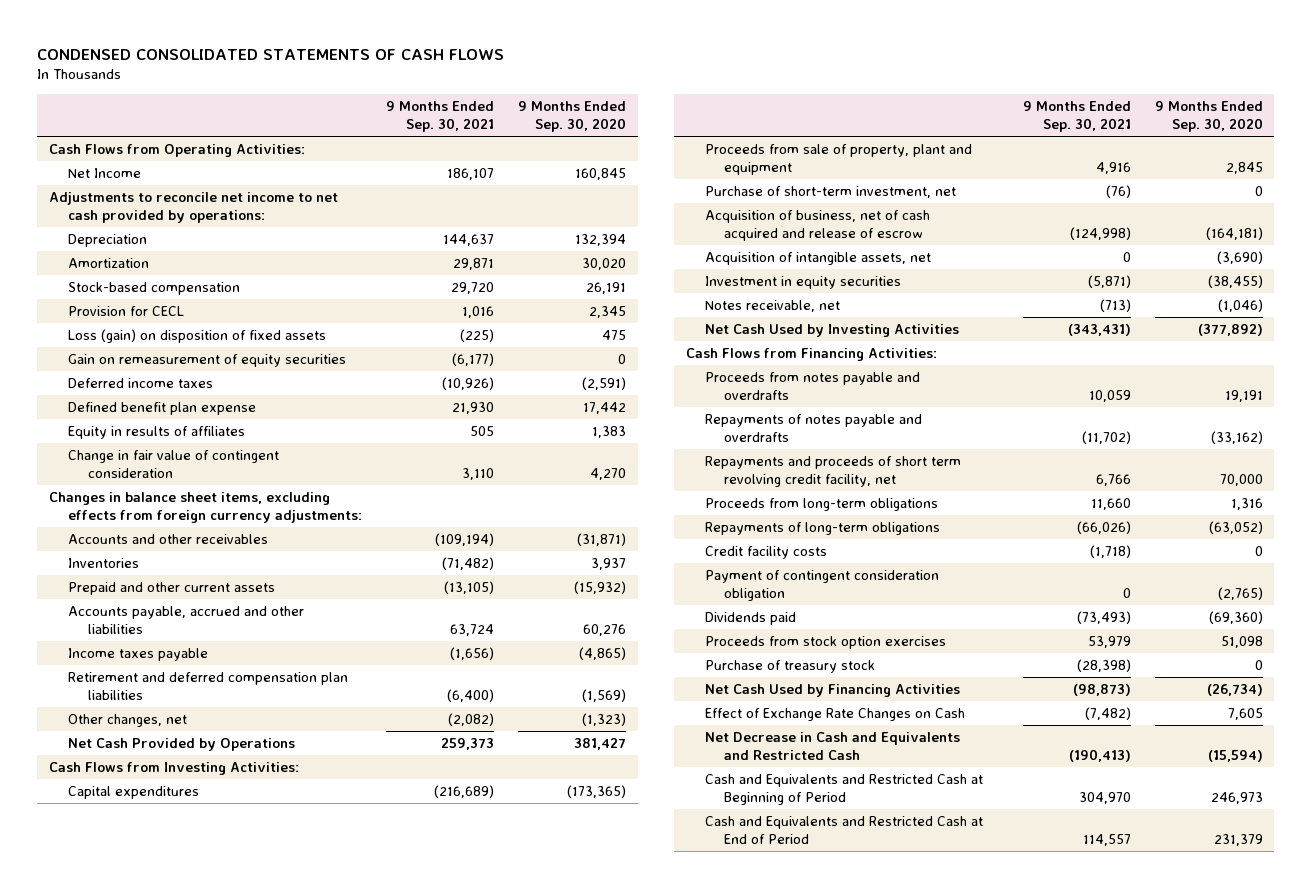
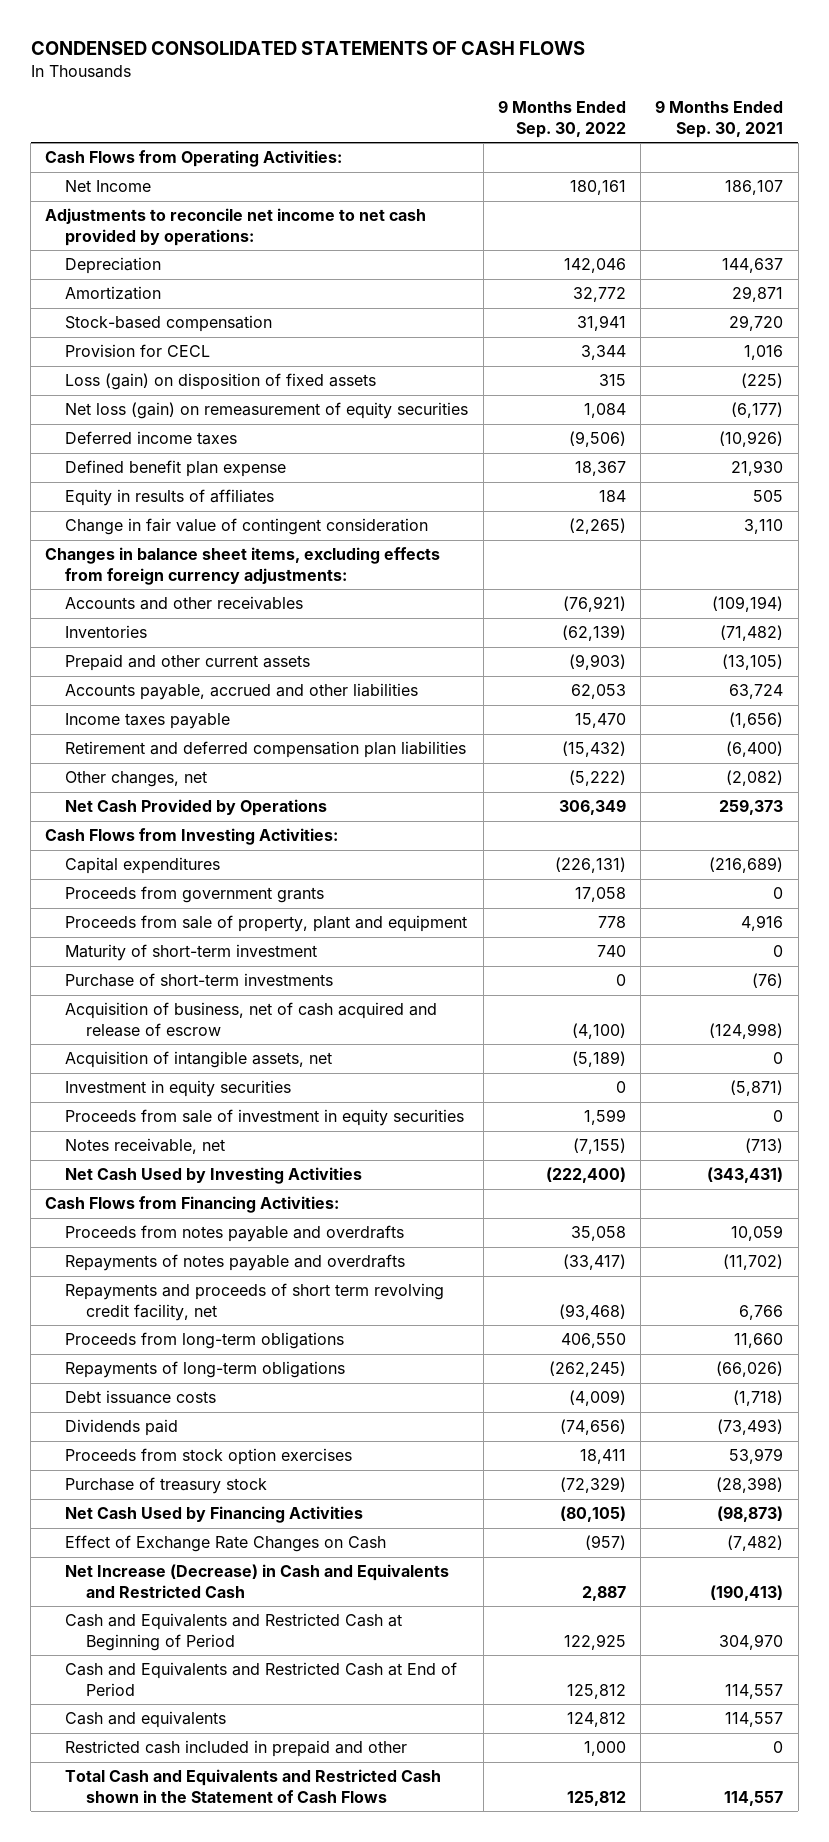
- | 9 Months Ended Sep. 30, 2021 | 9 Months Ended Sep. 30, 2020
+ | 9 Months Ended Sep. 30, 2022 | 9 Months Ended Sep. 30, 2021
- Gain on remeasurement of equity securities | (6,177) | 0
+ Net loss (gain) on remeasurement of equity securities | 1,084 | (6,177)
+ Proceeds from government grants | 17,058 | 0
- Purchase of short-term investment, net | (76) | 0
+ Maturity of short-term investment | 740 | 0
+ Purchase of short-term investments | 0 | (76)
+ Proceeds from sale of investment in equity securities | 1,599 | 0
- Credit facility costs | (1,718) | 0
- Payment of contingent consideration obligation | 0 | (2,765)
+ Debt issuance costs | (4,009) | (1,718)
- Net Decrease in Cash and Equivalents and Restricted Cash | (190,413) | (15,594)
+ Net Increase (Decrease) in Cash and Equivalents and Restricted Cash | 2,887 | (190,413)
+ Cash and equivalents | 124,812 | 114,557
+ Restricted cash included in prepaid and other | 1,000 | 0
+ Total Cash and Equivalents and Restricted Cash shown in the Statement of Cash Flows | 125,812 | 114,557

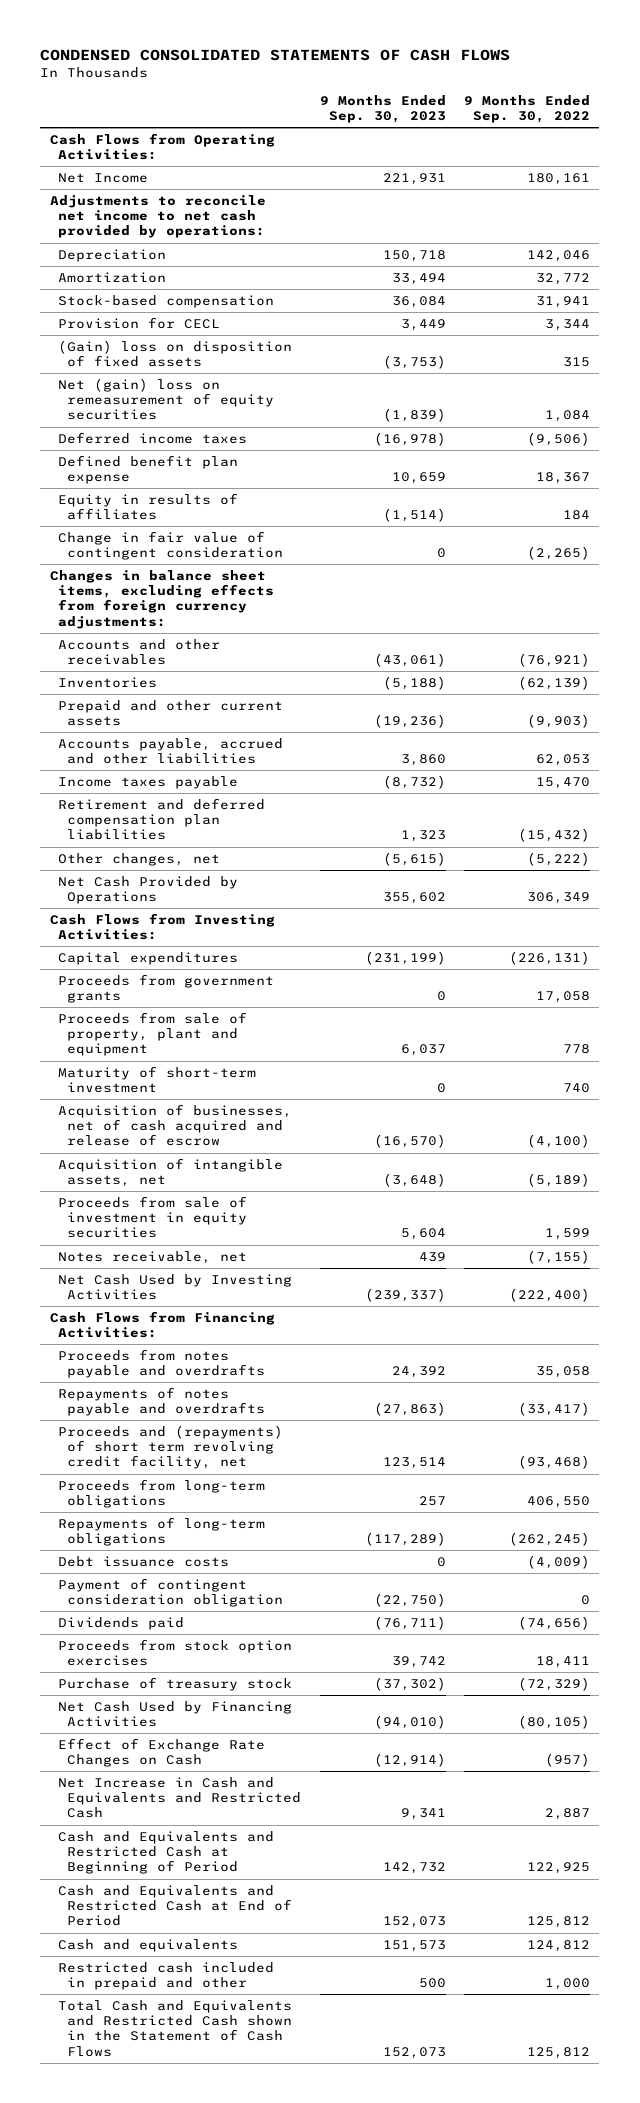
- | 9 Months Ended Sep. 30, 2022 | 9 Months Ended Sep. 30, 2021
+ | 9 Months Ended Sep. 30, 2023 | 9 Months Ended Sep. 30, 2022
- Loss (gain) on disposition of fixed assets | 315 | (225)
- Net loss (gain) on remeasurement of equity securities | 1,084 | (6,177)
+ (Gain) loss on disposition of fixed assets | (3,753) | 315
+ Net (gain) loss on remeasurement of equity securities | (1,839) | 1,084
- Purchase of short-term investments | 0 | (76)
- Acquisition of business, net of cash acquired and release of escrow | (4,100) | (124,998)
+ Acquisition of businesses, net of cash acquired and release of escrow | (16,570) | (4,100)
- Investment in equity securities | 0 | (5,871)
- Repayments and proceeds of short term revolving credit facility, net | (93,468) | 6,766
+ Proceeds and (repayments) of short term revolving credit facility, net | 123,514 | (93,468)
+ Payment of contingent consideration obligation | (22,750) | 0
- Net Increase (Decrease) in Cash and Equivalents and Restricted Cash | 2,887 | (190,413)
+ Net Increase in Cash and Equivalents and Restricted Cash | 9,341 | 2,887

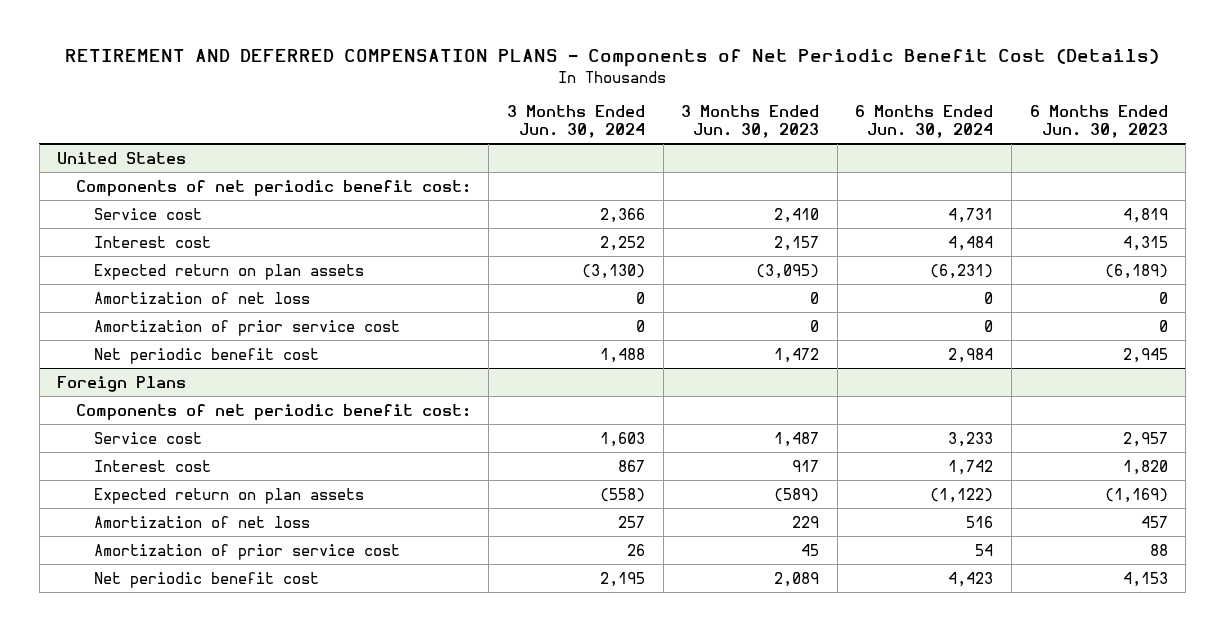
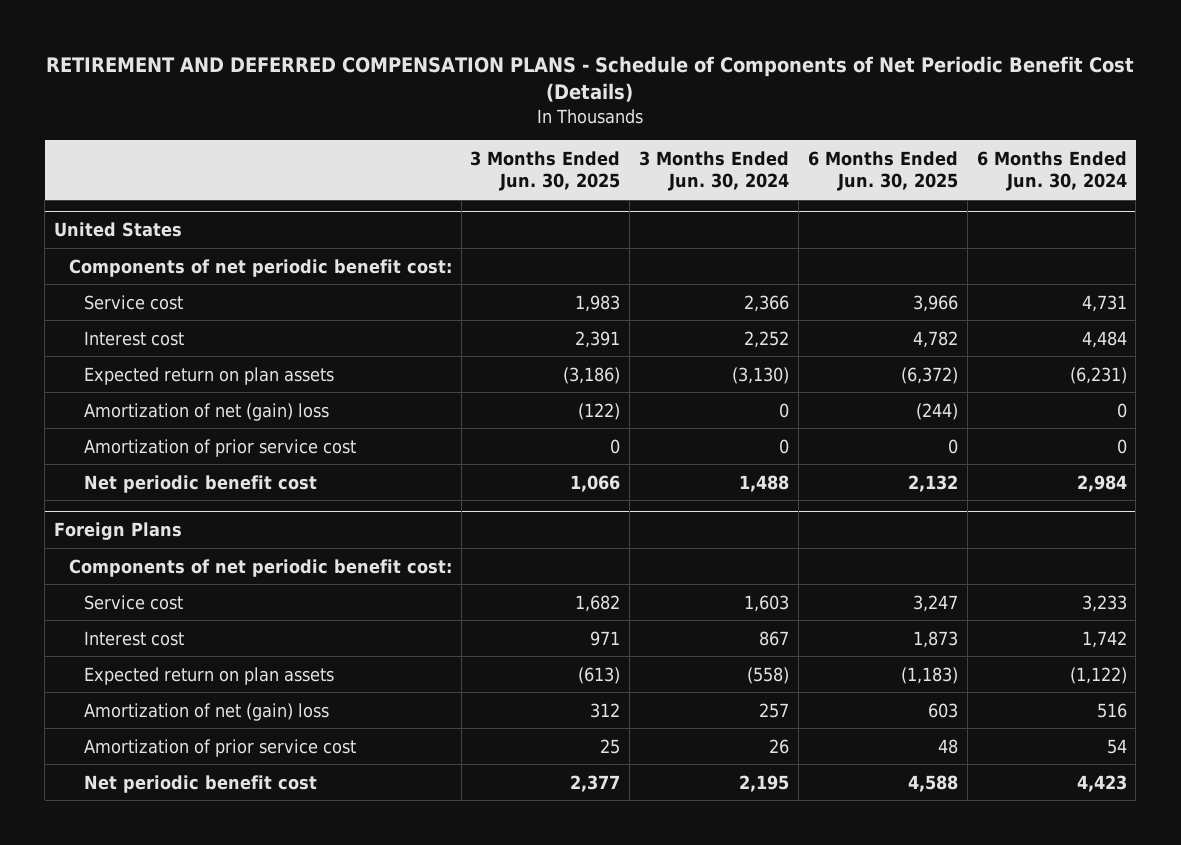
- RETIREMENT AND DEFERRED COMPENSATION PLANS - Components of Net Periodic Benefit Cost (Details)
+ RETIREMENT AND DEFERRED COMPENSATION PLANS - Schedule of Components of Net Periodic Benefit Cost (Details)
- | 3 Months Ended Jun. 30, 2024 | 3 Months Ended Jun. 30, 2023 | 6 Months Ended Jun. 30, 2024 | 6 Months Ended Jun. 30, 2023
+ | 3 Months Ended Jun. 30, 2025 | 3 Months Ended Jun. 30, 2024 | 6 Months Ended Jun. 30, 2025 | 6 Months Ended Jun. 30, 2024
@ United States
- Amortization of net loss | 0 | 0 | 0 | 0
+ Amortization of net (gain) loss | (122) | 0 | (244) | 0
@ Foreign Plans
- Amortization of net loss | 257 | 229 | 516 | 457
+ Amortization of net (gain) loss | 312 | 257 | 603 | 516

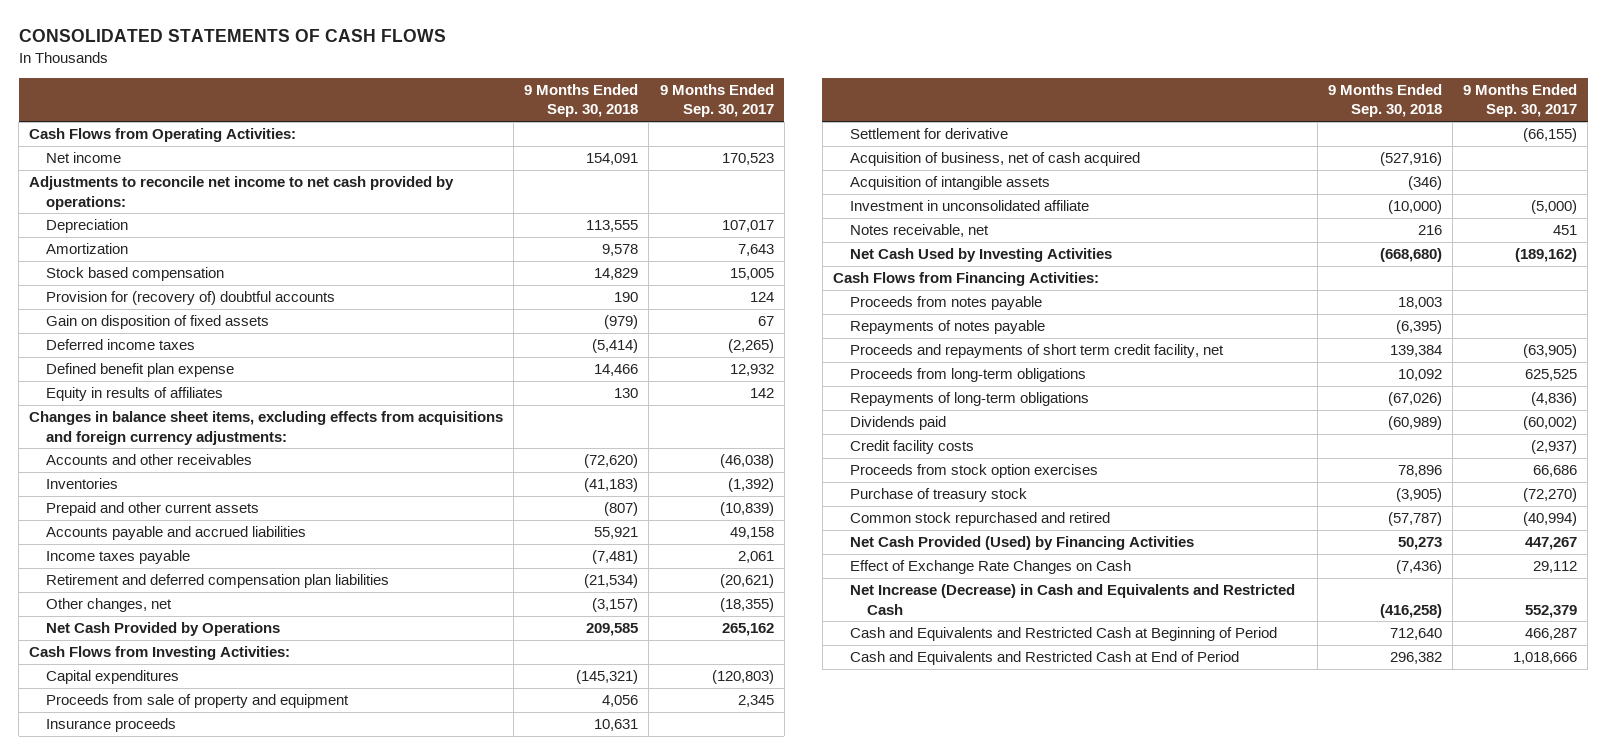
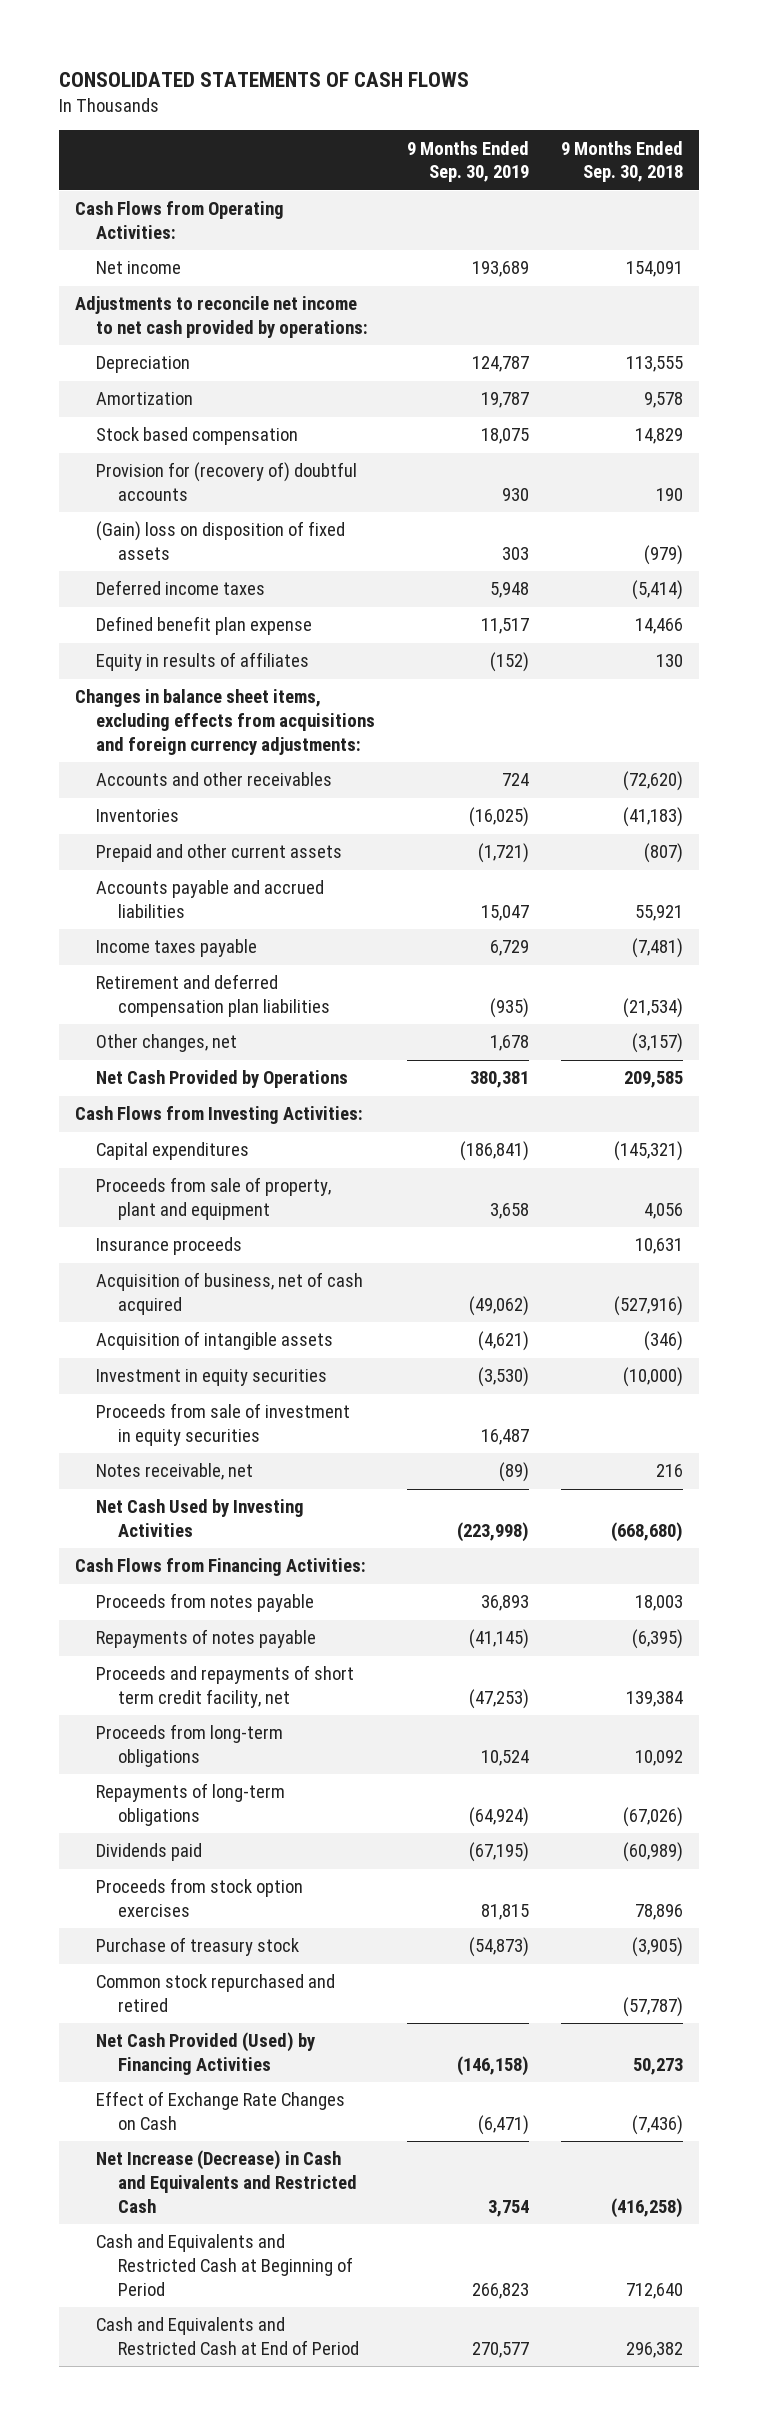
- | 9 Months Ended Sep. 30, 2018 | 9 Months Ended Sep. 30, 2017
+ | 9 Months Ended Sep. 30, 2019 | 9 Months Ended Sep. 30, 2018
- Gain on disposition of fixed assets | (979) | 67
+ (Gain) loss on disposition of fixed assets | 303 | (979)
- Proceeds from sale of property and equipment | 4,056 | 2,345
+ Proceeds from sale of property, plant and equipment | 3,658 | 4,056
- Settlement for derivative | | (66,155)
- Investment in unconsolidated affiliate | (10,000) | (5,000)
+ Investment in equity securities | (3,530) | (10,000)
+ Proceeds from sale of investment in equity securities | 16,487 |
- Credit facility costs | | (2,937)

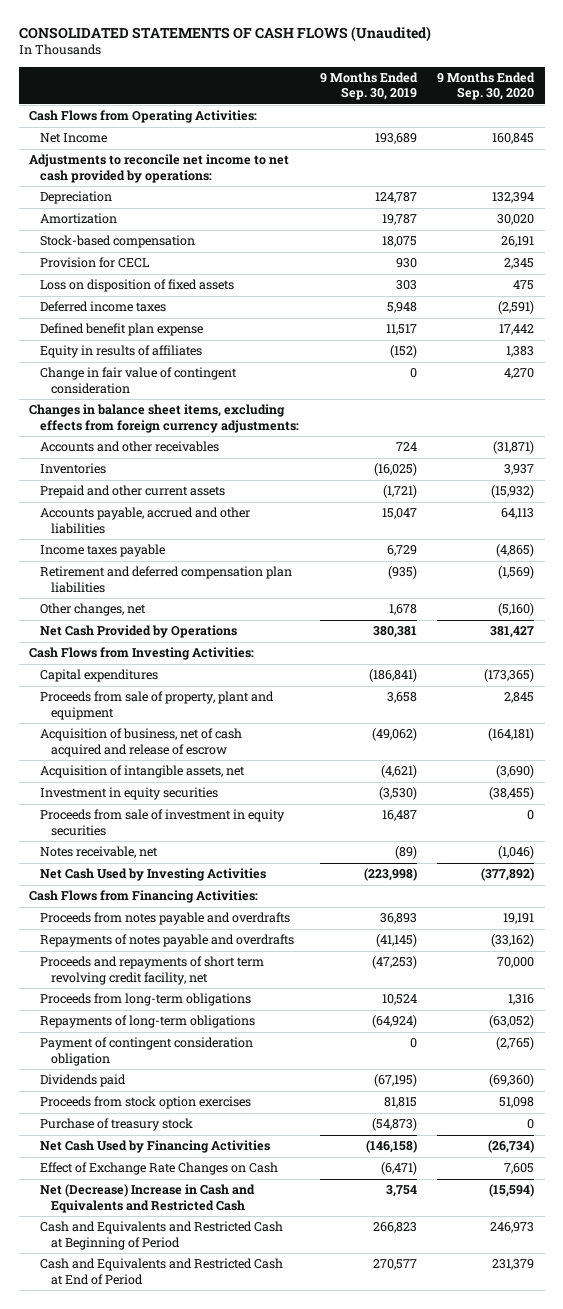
- CONSOLIDATED STATEMENTS OF CASH FLOWS
+ CONSOLIDATED STATEMENTS OF CASH FLOWS (Unaudited)
- | 9 Months Ended Sep. 30, 2019 | 9 Months Ended Sep. 30, 2018
+ | 9 Months Ended Sep. 30, 2019 | 9 Months Ended Sep. 30, 2020
- Net income | 193,689 | 154,091
+ Net Income | 193,689 | 160,845
- Stock based compensation | 18,075 | 14,829
- Provision for (recovery of) doubtful accounts | 930 | 190
- (Gain) loss on disposition of fixed assets | 303 | (979)
+ Stock-based compensation | 18,075 | 26,191
+ Provision for CECL | 930 | 2,345
+ Loss on disposition of fixed assets | 303 | 475
- Changes in balance sheet items, excluding effects from acquisitions and foreign currency adjustments:
+ Change in fair value of contingent consideration | 0 | 4,270
+ Changes in balance sheet items, excluding effects from foreign currency adjustments:
- Accounts payable and accrued liabilities | 15,047 | 55,921
+ Accounts payable, accrued and other liabilities | 15,047 | 64,113
- Insurance proceeds | | 10,631
- Acquisition of business, net of cash acquired | (49,062) | (527,916)
- Acquisition of intangible assets | (4,621) | (346)
+ Acquisition of business, net of cash acquired and release of escrow | (49,062) | (164,181)
+ Acquisition of intangible assets, net | (4,621) | (3,690)
- Proceeds from notes payable | 36,893 | 18,003
- Repayments of notes payable | (41,145) | (6,395)
- Proceeds and repayments of short term credit facility, net | (47,253) | 139,384
+ Proceeds from notes payable and overdrafts | 36,893 | 19,191
+ Repayments of notes payable and overdrafts | (41,145) | (33,162)
+ Proceeds and repayments of short term revolving credit facility, net | (47,253) | 70,000
+ Payment of contingent consideration obligation | 0 | (2,765)
- Common stock repurchased and retired | | (57,787)
- Net Cash Provided (Used) by Financing Activities | (146,158) | 50,273
+ Net Cash Used by Financing Activities | (146,158) | (26,734)
- Net Increase (Decrease) in Cash and Equivalents and Restricted Cash | 3,754 | (416,258)
+ Net (Decrease) Increase in Cash and Equivalents and Restricted Cash | 3,754 | (15,594)

